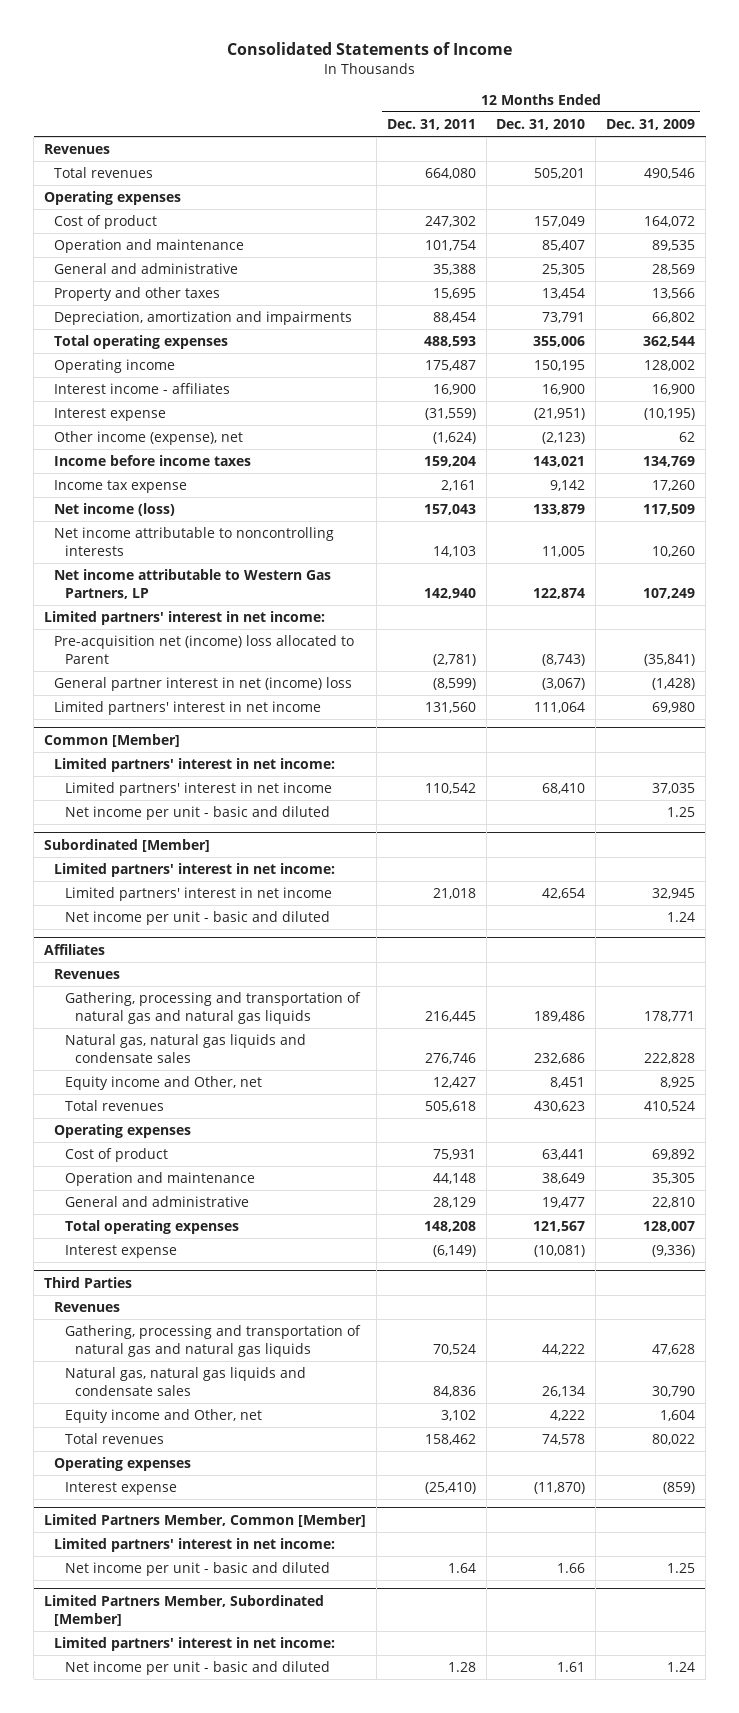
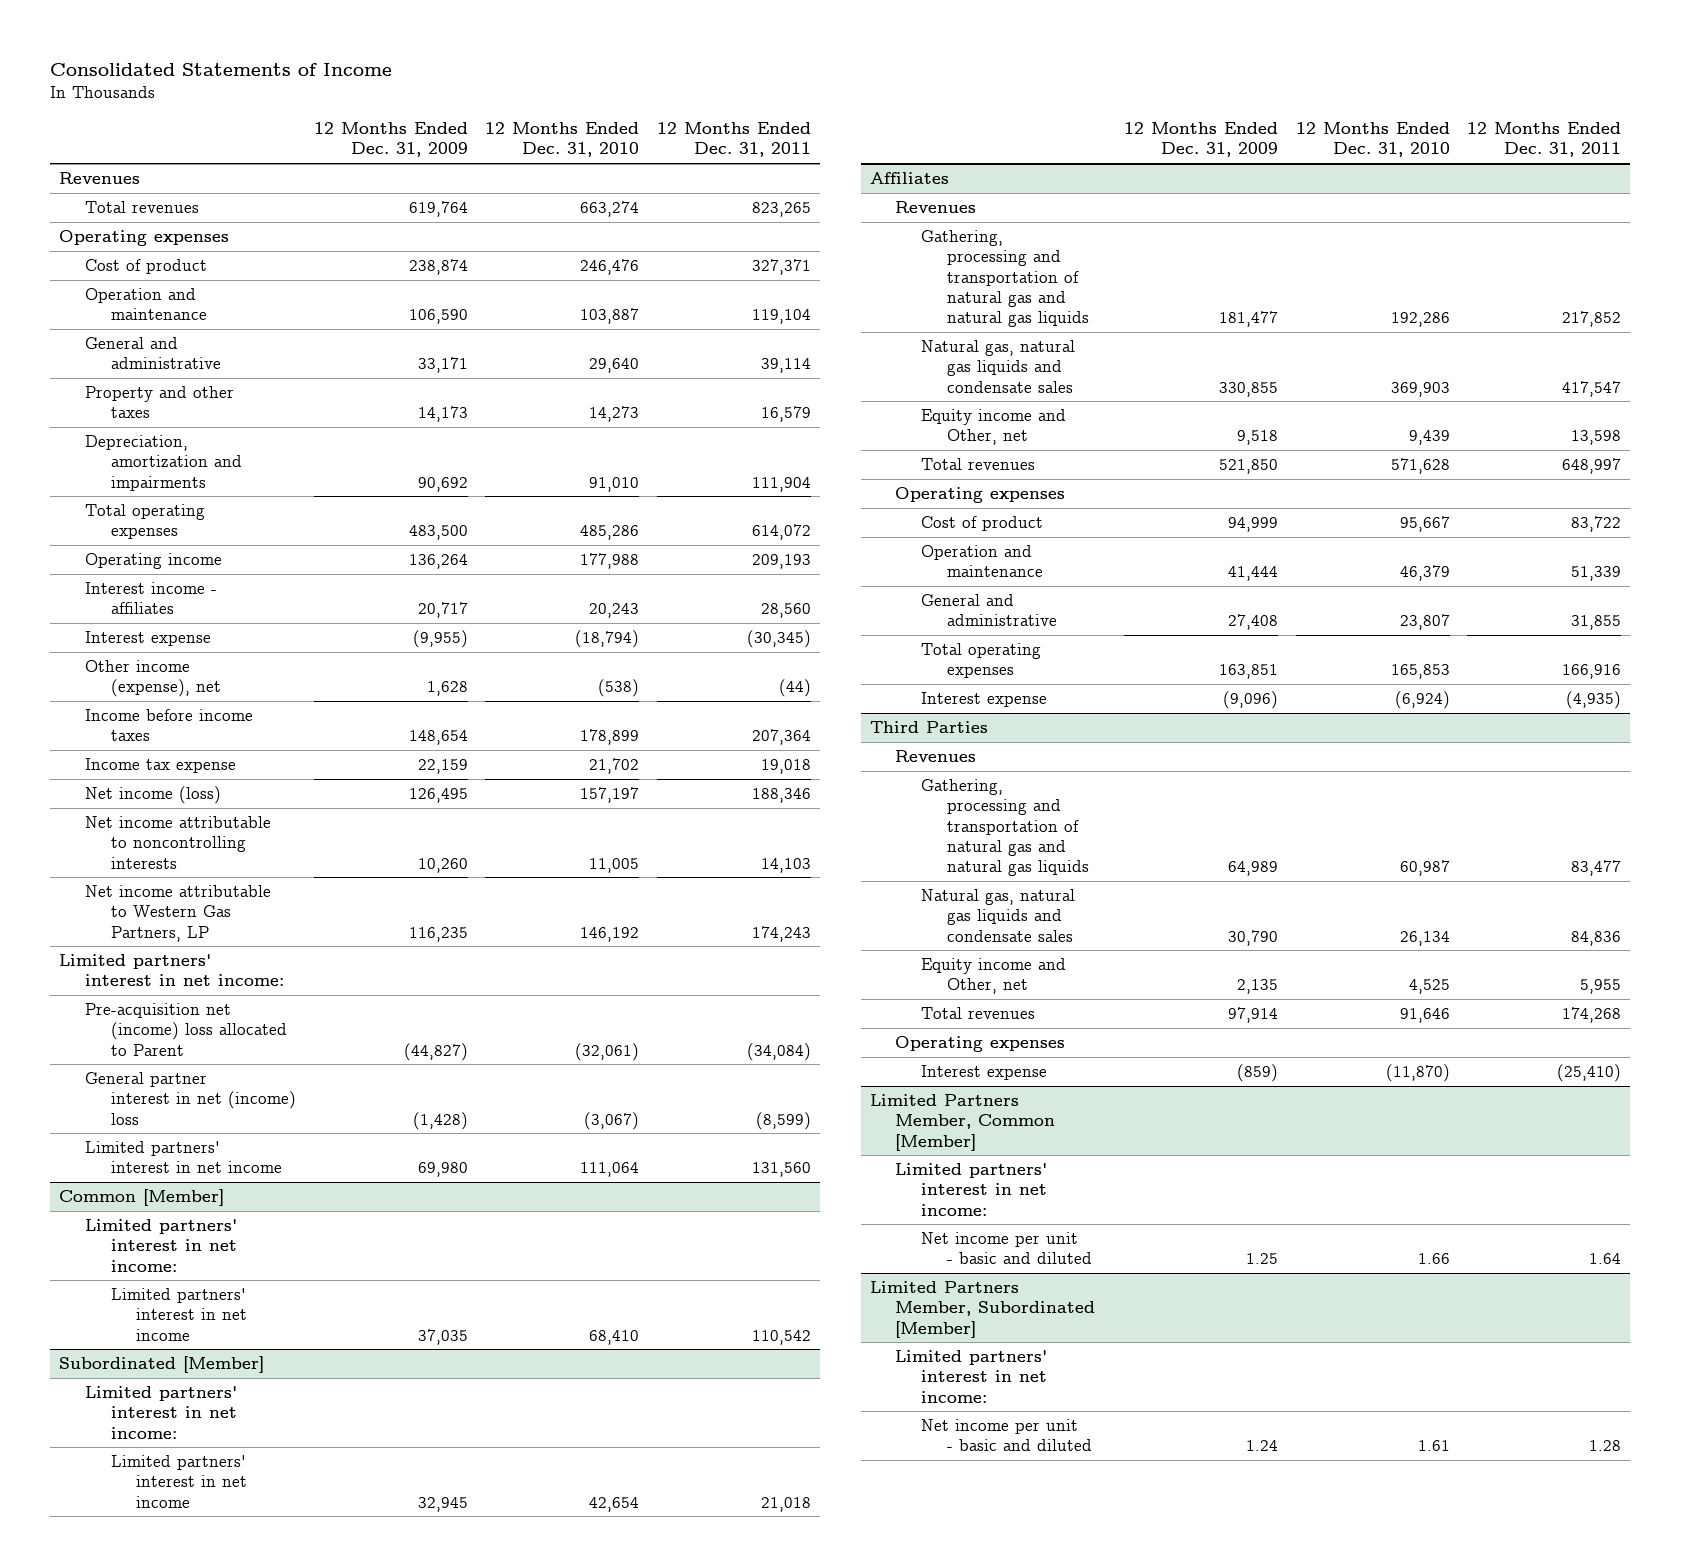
- | 12 Months Ended Dec. 31, 2011 | 12 Months Ended Dec. 31, 2010 | 12 Months Ended Dec. 31, 2009
+ | 12 Months Ended Dec. 31, 2009 | 12 Months Ended Dec. 31, 2010 | 12 Months Ended Dec. 31, 2011
- Total revenues | 664,080 | 505,201 | 490,546
+ Total revenues | 619,764 | 663,274 | 823,265
- Cost of product | 247,302 | 157,049 | 164,072
- Operation and maintenance | 101,754 | 85,407 | 89,535
- General and administrative | 35,388 | 25,305 | 28,569
- Property and other taxes | 15,695 | 13,454 | 13,566
- Depreciation, amortization and impairments | 88,454 | 73,791 | 66,802
- Total operating expenses | 488,593 | 355,006 | 362,544
- Operating income | 175,487 | 150,195 | 128,002
- Interest income - affiliates | 16,900 | 16,900 | 16,900
- Interest expense | (31,559) | (21,951) | (10,195)
- Other income (expense), net | (1,624) | (2,123) | 62
- Income before income taxes | 159,204 | 143,021 | 134,769
- Income tax expense | 2,161 | 9,142 | 17,260
- Net income (loss) | 157,043 | 133,879 | 117,509
+ Cost of product | 238,874 | 246,476 | 327,371
+ Operation and maintenance | 106,590 | 103,887 | 119,104
+ General and administrative | 33,171 | 29,640 | 39,114
+ Property and other taxes | 14,173 | 14,273 | 16,579
+ Depreciation, amortization and impairments | 90,692 | 91,010 | 111,904
+ Total operating expenses | 483,500 | 485,286 | 614,072
+ Operating income | 136,264 | 177,988 | 209,193
+ Interest income - affiliates | 20,717 | 20,243 | 28,560
+ Interest expense | (9,955) | (18,794) | (30,345)
+ Other income (expense), net | 1,628 | (538) | (44)
+ Income before income taxes | 148,654 | 178,899 | 207,364
+ Income tax expense | 22,159 | 21,702 | 19,018
+ Net income (loss) | 126,495 | 157,197 | 188,346
- Net income attributable to Western Gas Partners, LP | 142,940 | 122,874 | 107,249
+ Net income attributable to Western Gas Partners, LP | 116,235 | 146,192 | 174,243
- Pre-acquisition net (income) loss allocated to Parent | (2,781) | (8,743) | (35,841)
+ Pre-acquisition net (income) loss allocated to Parent | (44,827) | (32,061) | (34,084)
@ Common [Member]
- Net income per unit - basic and diluted | | | 1.25
@ Subordinated [Member]
- Net income per unit - basic and diluted | | | 1.24
@ Affiliates
- Gathering, processing and transportation of natural gas and natural gas liquids | 216,445 | 189,486 | 178,771
- Natural gas, natural gas liquids and condensate sales | 276,746 | 232,686 | 222,828
- Equity income and Other, net | 12,427 | 8,451 | 8,925
- Total revenues | 505,618 | 430,623 | 410,524
+ Gathering, processing and transportation of natural gas and natural gas liquids | 181,477 | 192,286 | 217,852
+ Natural gas, natural gas liquids and condensate sales | 330,855 | 369,903 | 417,547
+ Equity income and Other, net | 9,518 | 9,439 | 13,598
+ Total revenues | 521,850 | 571,628 | 648,997
- Cost of product | 75,931 | 63,441 | 69,892
- Operation and maintenance | 44,148 | 38,649 | 35,305
- General and administrative | 28,129 | 19,477 | 22,810
- Total operating expenses | 148,208 | 121,567 | 128,007
- Interest expense | (6,149) | (10,081) | (9,336)
+ Cost of product | 94,999 | 95,667 | 83,722
+ Operation and maintenance | 41,444 | 46,379 | 51,339
+ General and administrative | 27,408 | 23,807 | 31,855
+ Total operating expenses | 163,851 | 165,853 | 166,916
+ Interest expense | (9,096) | (6,924) | (4,935)
@ Third Parties
- Gathering, processing and transportation of natural gas and natural gas liquids | 70,524 | 44,222 | 47,628
+ Gathering, processing and transportation of natural gas and natural gas liquids | 64,989 | 60,987 | 83,477
- Equity income and Other, net | 3,102 | 4,222 | 1,604
- Total revenues | 158,462 | 74,578 | 80,022
+ Equity income and Other, net | 2,135 | 4,525 | 5,955
+ Total revenues | 97,914 | 91,646 | 174,268

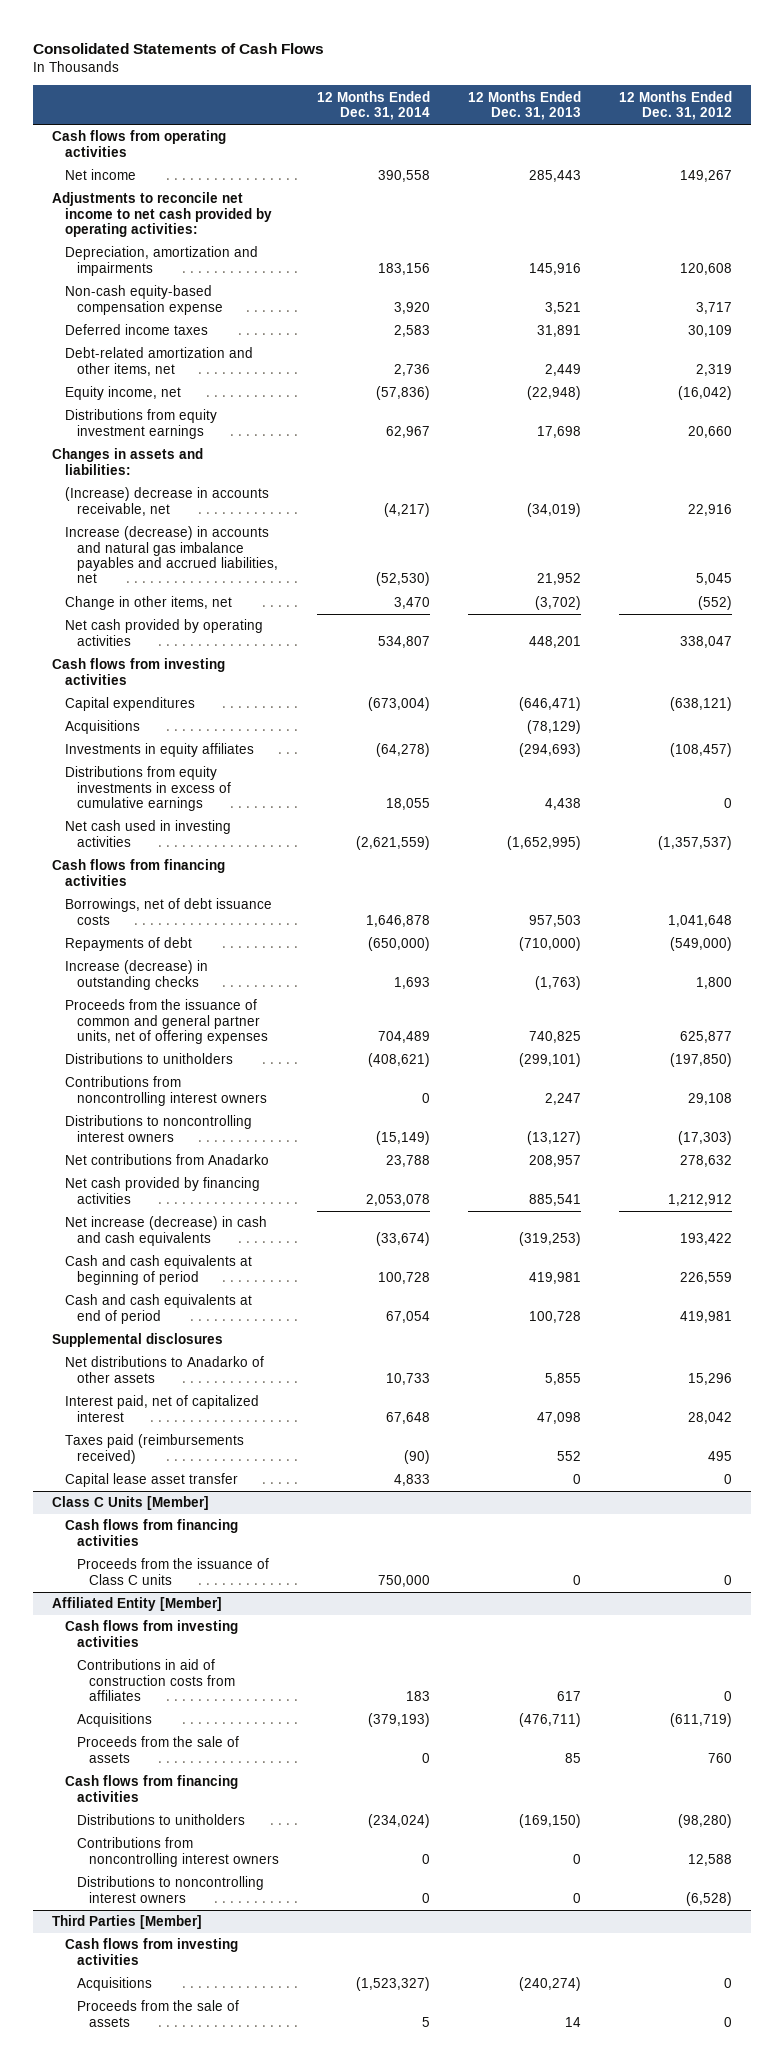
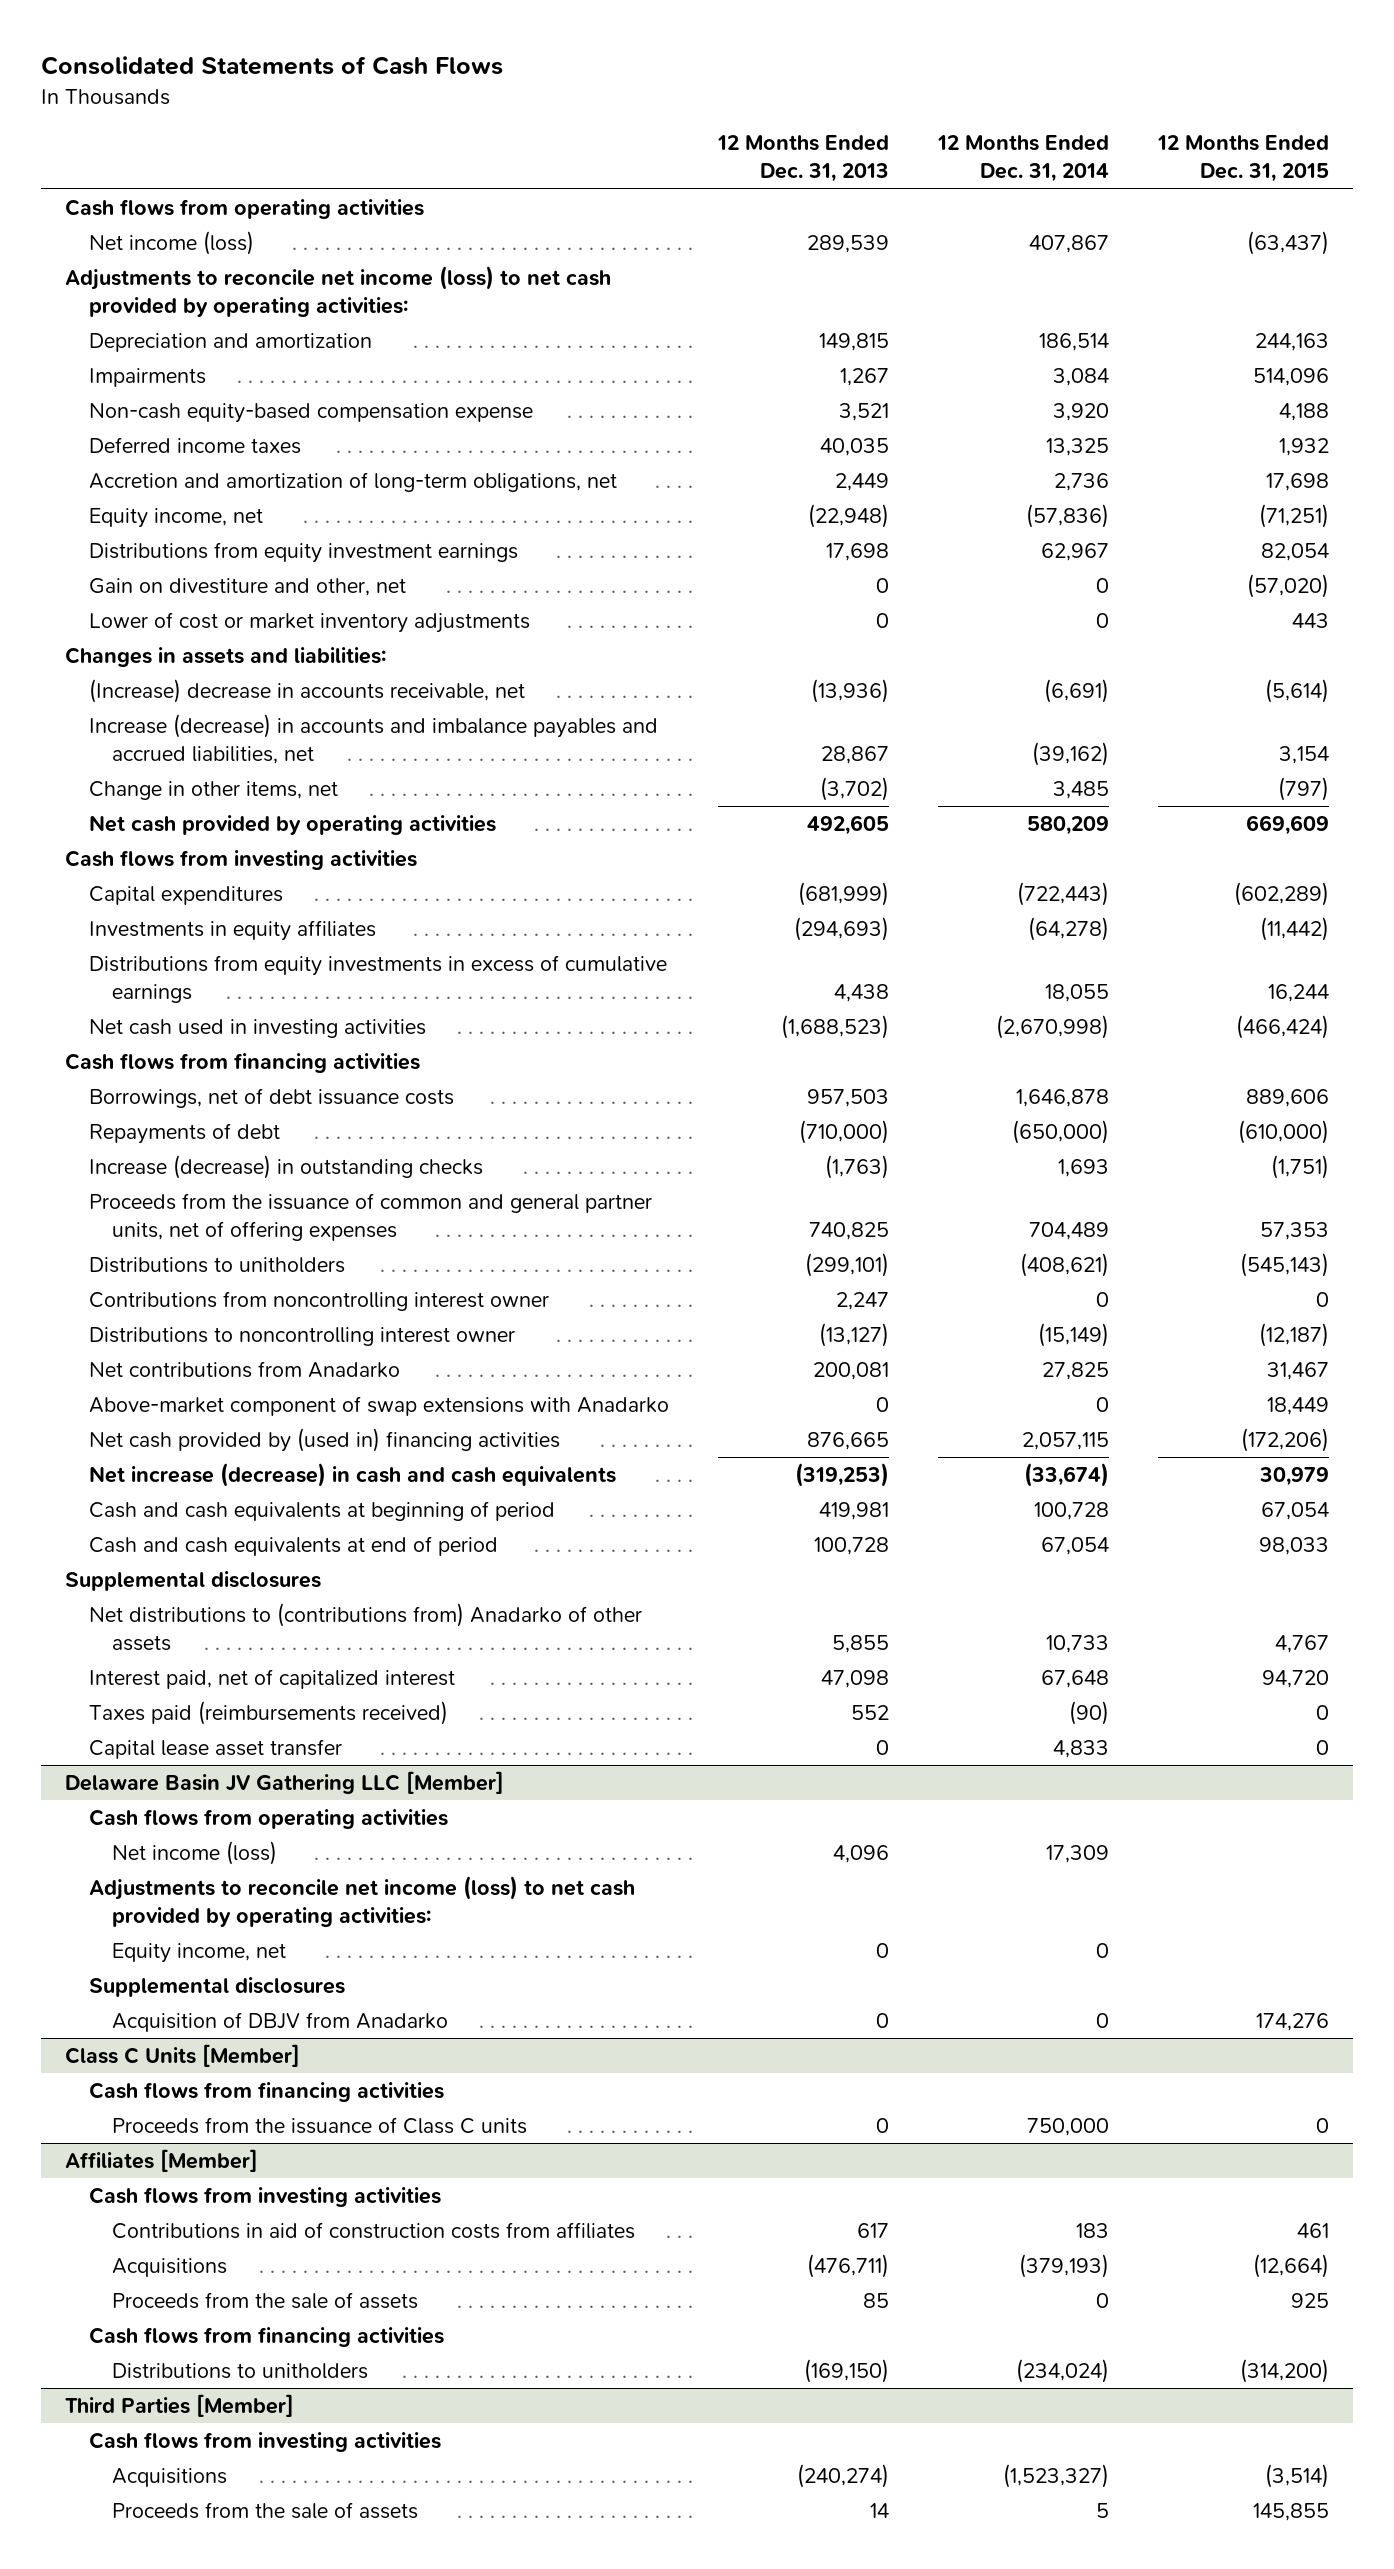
- | 12 Months Ended Dec. 31, 2014 | 12 Months Ended Dec. 31, 2013 | 12 Months Ended Dec. 31, 2012
+ | 12 Months Ended Dec. 31, 2013 | 12 Months Ended Dec. 31, 2014 | 12 Months Ended Dec. 31, 2015
- Net income | 390,558 | 285,443 | 149,267
- Adjustments to reconcile net income to net cash provided by operating activities:
- Depreciation, amortization and impairments | 183,156 | 145,916 | 120,608
+ Net income (loss) | 289,539 | 407,867 | (63,437)
+ Adjustments to reconcile net income (loss) to net cash provided by operating activities:
+ Depreciation and amortization | 149,815 | 186,514 | 244,163
+ Impairments | 1,267 | 3,084 | 514,096
- Deferred income taxes | 2,583 | 31,891 | 30,109
- Debt-related amortization and other items, net | 2,736 | 2,449 | 2,319
+ Deferred income taxes | 40,035 | 13,325 | 1,932
+ Accretion and amortization of long-term obligations, net | 2,449 | 2,736 | 17,698
+ Gain on divestiture and other, net | 0 | 0 | (57,020)
+ Lower of cost or market inventory adjustments | 0 | 0 | 443
- (Increase) decrease in accounts receivable, net | (4,217) | (34,019) | 22,916
- Increase (decrease) in accounts and natural gas imbalance payables and accrued liabilities, net | (52,530) | 21,952 | 5,045
- Change in other items, net | 3,470 | (3,702) | (552)
- Net cash provided by operating activities | 534,807 | 448,201 | 338,047
+ (Increase) decrease in accounts receivable, net | (13,936) | (6,691) | (5,614)
+ Increase (decrease) in accounts and imbalance payables and accrued liabilities, net | 28,867 | (39,162) | 3,154
+ Change in other items, net | (3,702) | 3,485 | (797)
+ Net cash provided by operating activities | 492,605 | 580,209 | 669,609
- Capital expenditures | (673,004) | (646,471) | (638,121)
- Acquisitions | | (78,129) |
+ Capital expenditures | (681,999) | (722,443) | (602,289)
- Net cash used in investing activities | (2,621,559) | (1,652,995) | (1,357,537)
+ Net cash used in investing activities | (1,688,523) | (2,670,998) | (466,424)
- Contributions from noncontrolling interest owners | 0 | 2,247 | 29,108
- Distributions to noncontrolling interest owners | (15,149) | (13,127) | (17,303)
- Net contributions from Anadarko | 23,788 | 208,957 | 278,632
- Net cash provided by financing activities | 2,053,078 | 885,541 | 1,212,912
+ Contributions from noncontrolling interest owner | 2,247 | 0 | 0
+ Distributions to noncontrolling interest owner | (13,127) | (15,149) | (12,187)
+ Net contributions from Anadarko | 200,081 | 27,825 | 31,467
+ Above-market component of swap extensions with Anadarko | 0 | 0 | 18,449
+ Net cash provided by (used in) financing activities | 876,665 | 2,057,115 | (172,206)
- Net distributions to Anadarko of other assets | 10,733 | 5,855 | 15,296
+ Net distributions to (contributions from) Anadarko of other assets | 5,855 | 10,733 | 4,767
+ Delaware Basin JV Gathering LLC [Member]
+ Cash flows from operating activities
+ Net income (loss) | 4,096 | 17,309 |
+ Adjustments to reconcile net income (loss) to net cash provided by operating activities:
+ Equity income, net | 0 | 0 |
+ Supplemental disclosures
+ Acquisition of DBJV from Anadarko | 0 | 0 | 174,276
- Affiliated Entity [Member]
+ Affiliates [Member]
- Contributions from noncontrolling interest owners | 0 | 0 | 12,588
- Distributions to noncontrolling interest owners | 0 | 0 | (6,528)

